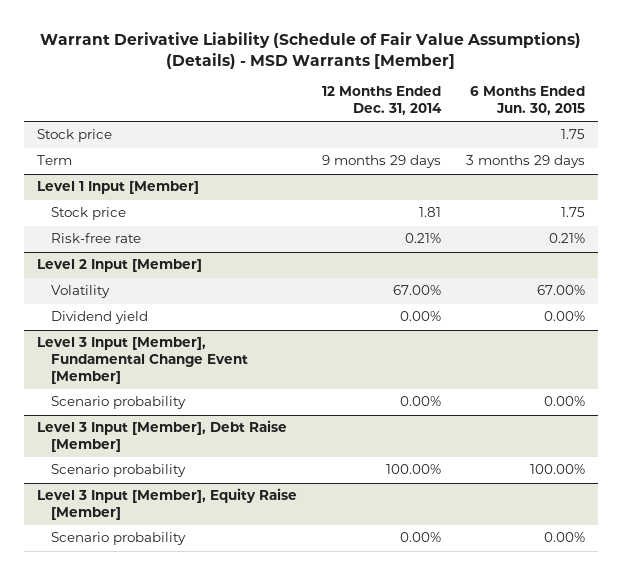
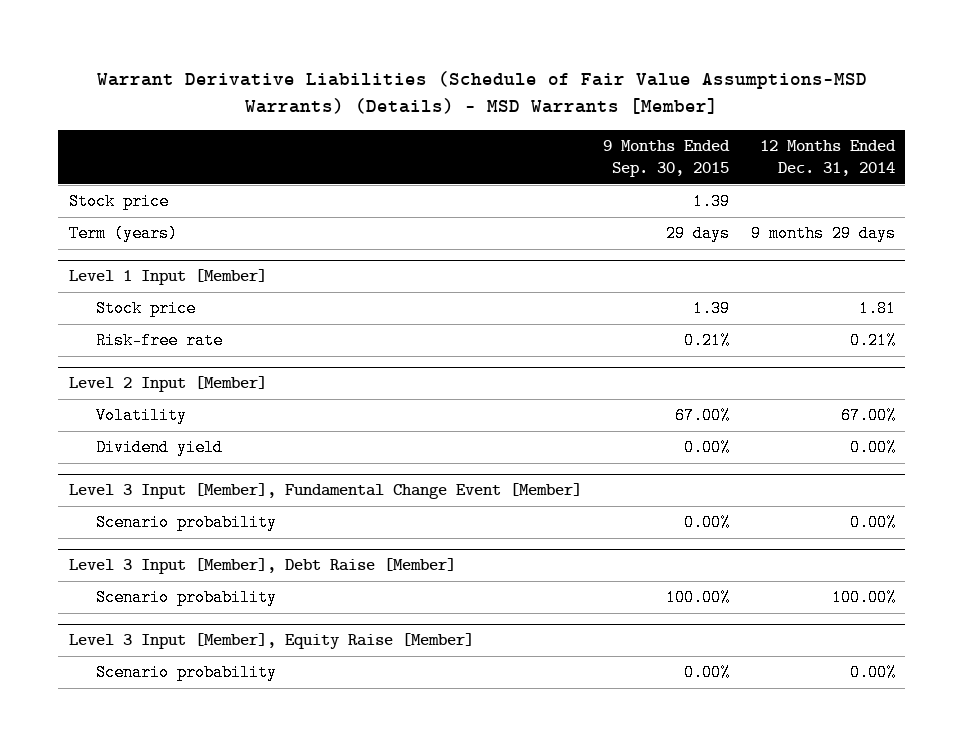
- Warrant Derivative Liability (Schedule of Fair Value Assumptions) (Details) - MSD Warrants [Member]
+ Warrant Derivative Liabilities (Schedule of Fair Value Assumptions-MSD Warrants) (Details) - MSD Warrants [Member]
- | 12 Months Ended Dec. 31, 2014 | 6 Months Ended Jun. 30, 2015
+ | 9 Months Ended Sep. 30, 2015 | 12 Months Ended Dec. 31, 2014
- Term | 9 months 29 days | 3 months 29 days
+ Term (years) | 29 days | 9 months 29 days

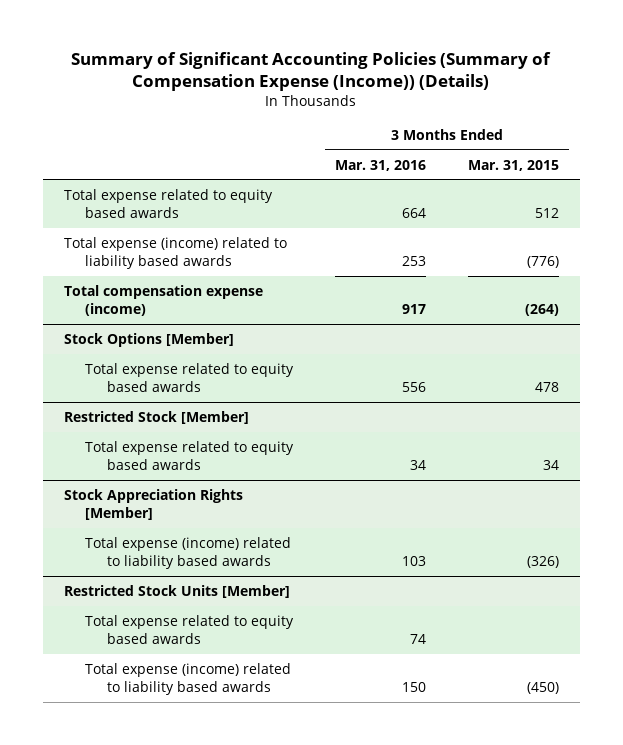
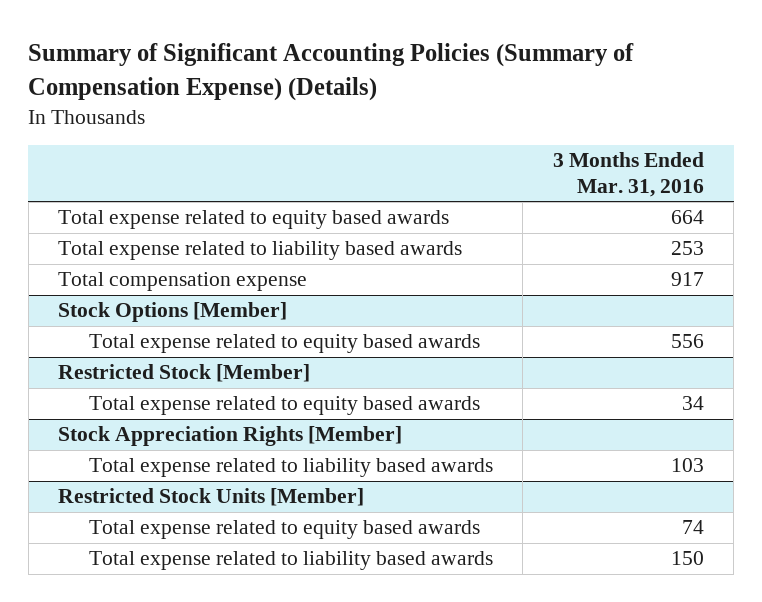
- Summary of Significant Accounting Policies (Summary of Compensation Expense (Income)) (Details)
+ Summary of Significant Accounting Policies (Summary of Compensation Expense) (Details)
- | 3 Months Ended Mar. 31, 2016 | 3 Months Ended Mar. 31, 2015
+ | 3 Months Ended Mar. 31, 2016
- Total expense (income) related to liability based awards | 253 | (776)
- Total compensation expense (income) | 917 | (264)
+ Total expense related to liability based awards | 253
+ Total compensation expense | 917
@ Stock Appreciation Rights [Member]
- Total expense (income) related to liability based awards | 103 | (326)
+ Total expense related to liability based awards | 103
@ Restricted Stock Units [Member]
- Total expense (income) related to liability based awards | 150 | (450)
+ Total expense related to liability based awards | 150

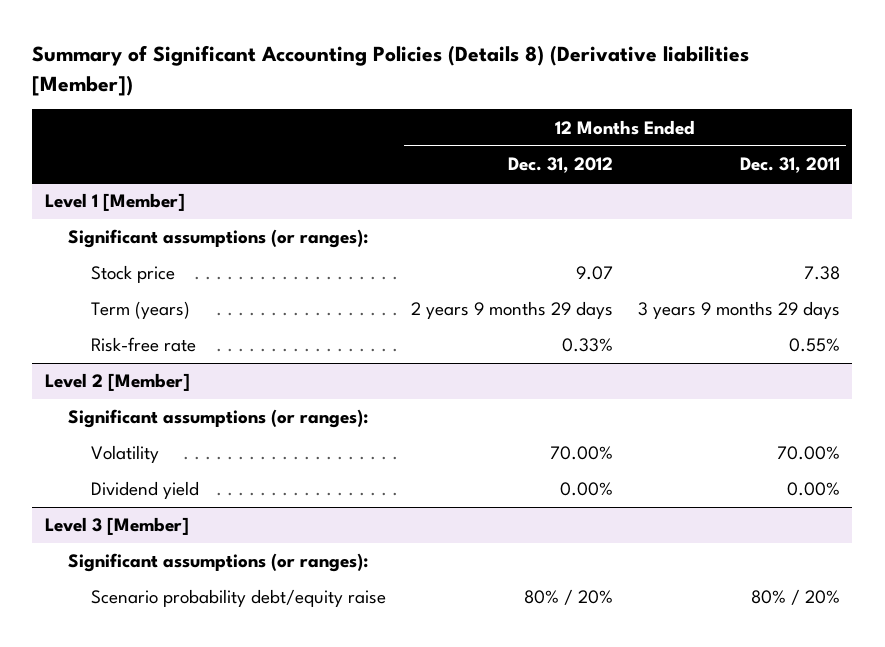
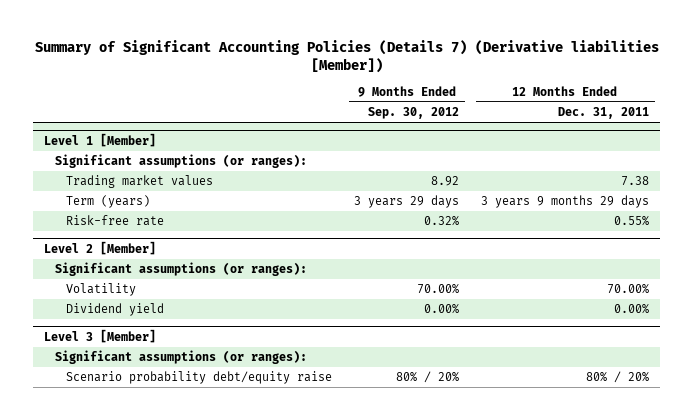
- Summary of Significant Accounting Policies (Details 8) (Derivative liabilities [Member])
+ Summary of Significant Accounting Policies (Details 7) (Derivative liabilities [Member])
- | 12 Months Ended Dec. 31, 2012 | 12 Months Ended Dec. 31, 2011
+ | 9 Months Ended Sep. 30, 2012 | 12 Months Ended Dec. 31, 2011
@ Level 1 [Member]
- Stock price | 9.07 | 7.38
+ Trading market values | 8.92 | 7.38

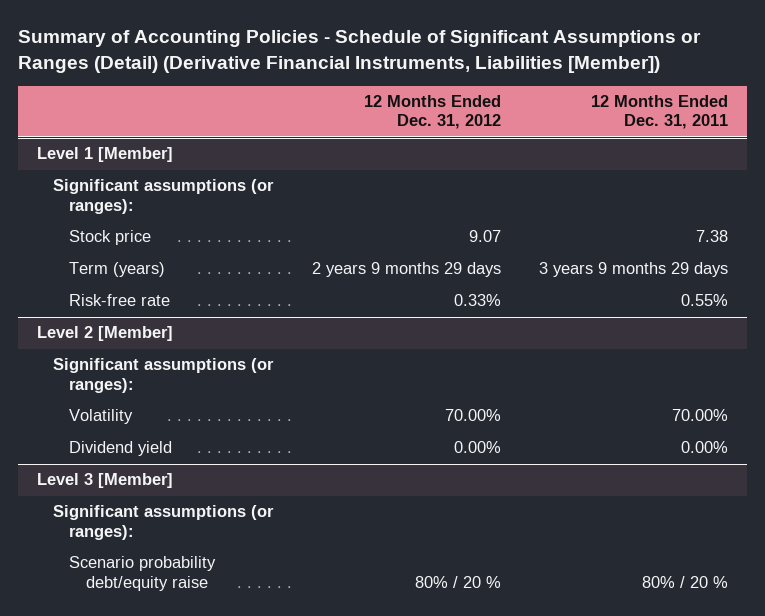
- Summary of Significant Accounting Policies (Details 7) (Derivative liabilities [Member])
+ Summary of Accounting Policies - Schedule of Significant Assumptions or Ranges (Detail) (Derivative Financial Instruments, Liabilities [Member])
- | 9 Months Ended Sep. 30, 2012 | 12 Months Ended Dec. 31, 2011
+ | 12 Months Ended Dec. 31, 2012 | 12 Months Ended Dec. 31, 2011
@ Level 1 [Member]
- Trading market values | 8.92 | 7.38
+ Stock price | 9.07 | 7.38
@ Level 3 [Member]
- Scenario probability debt/equity raise | 80% / 20% | 80% / 20%
+ Scenario probability debt/equity raise | 80% / 20 % | 80% / 20 %

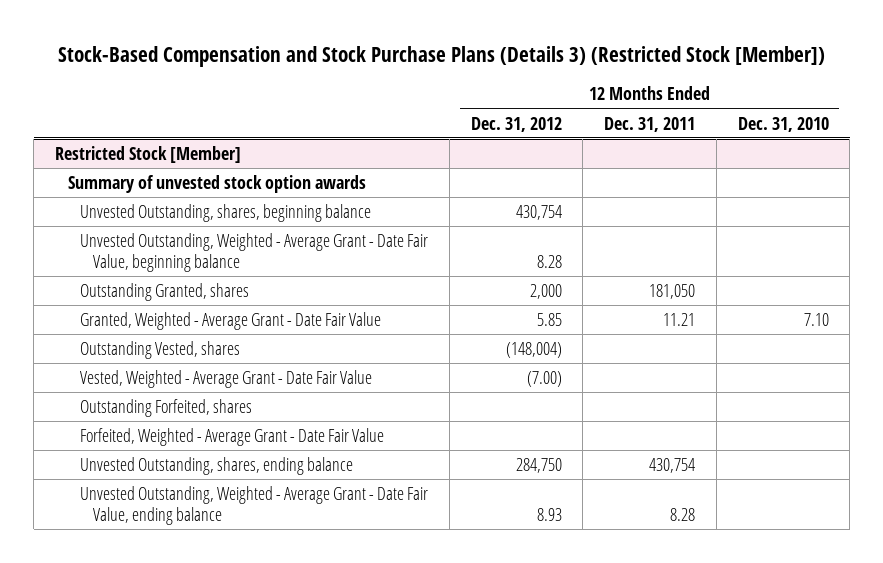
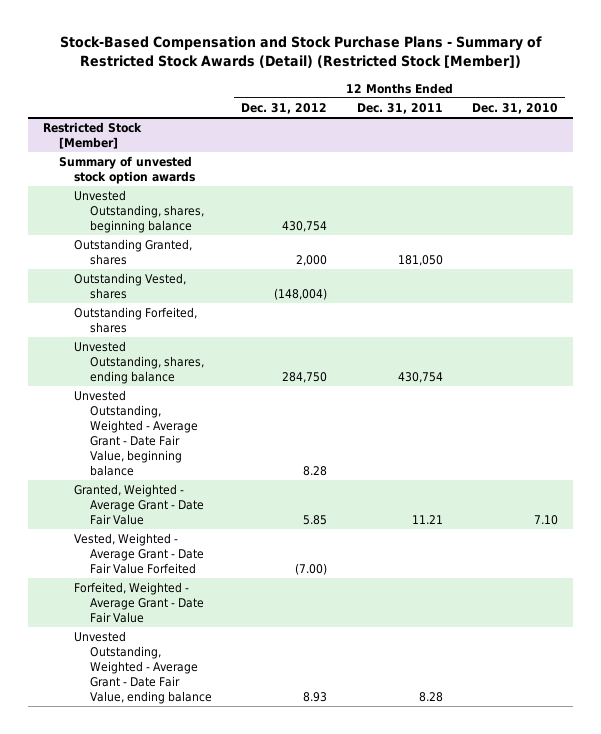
- Stock-Based Compensation and Stock Purchase Plans (Details 3) (Restricted Stock [Member])
+ Stock-Based Compensation and Stock Purchase Plans - Summary of Restricted Stock Awards (Detail) (Restricted Stock [Member])
@ Restricted Stock [Member]
- Vested, Weighted - Average Grant - Date Fair Value | (7.00) | |
moved down: Unvested Outstanding, Weighted - Average Grant - Date Fair Value, beginning balance | 8.28 | |
moved down: Granted, Weighted - Average Grant - Date Fair Value | 5.85 | 11.21 | 7.10
+ Vested, Weighted - Average Grant - Date Fair Value Forfeited | (7.00) | |
moved down: Forfeited, Weighted - Average Grant - Date Fair Value

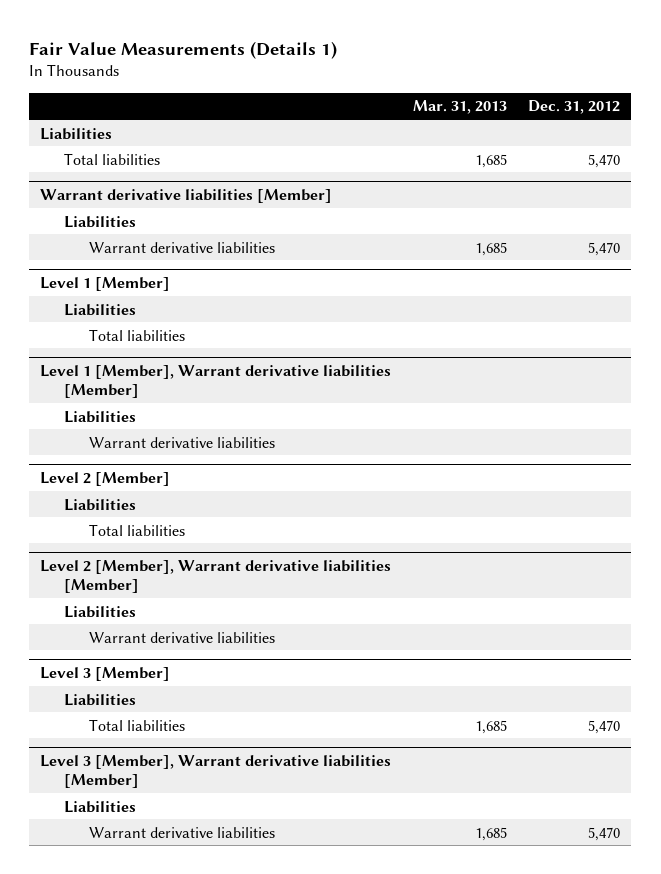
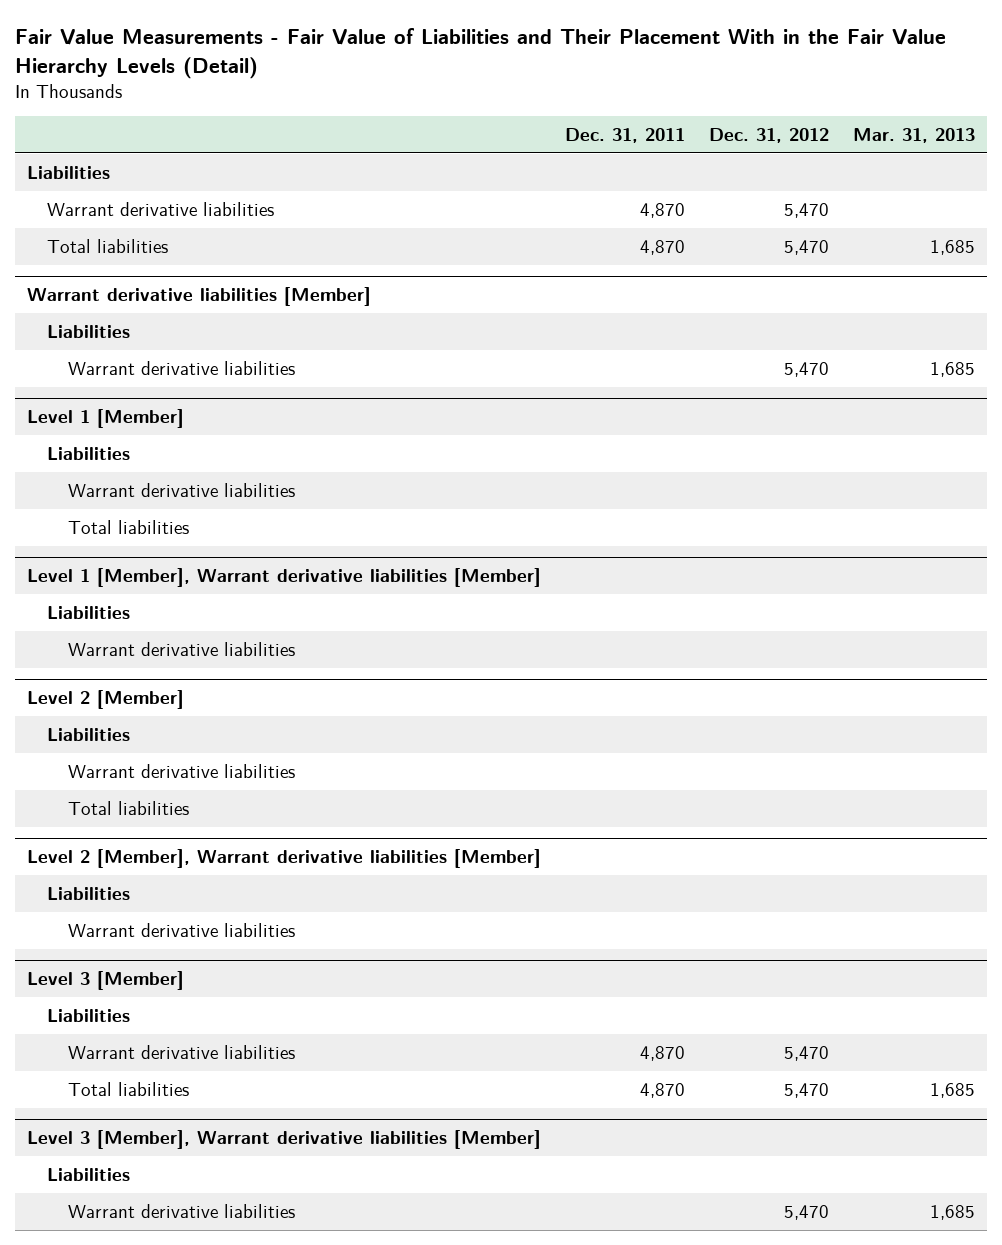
- Fair Value Measurements (Details 1)
+ Fair Value Measurements - Fair Value of Liabilities and Their Placement With in the Fair Value Hierarchy Levels (Detail)
- | Mar. 31, 2013 | Dec. 31, 2012
+ | Dec. 31, 2011 | Dec. 31, 2012 | Mar. 31, 2013
+ Warrant derivative liabilities | 4,870 | 5,470 |
@ Level 1 [Member]
+ Warrant derivative liabilities
@ Level 2 [Member]
+ Warrant derivative liabilities
@ Level 3 [Member]
+ Warrant derivative liabilities | 4,870 | 5,470 |

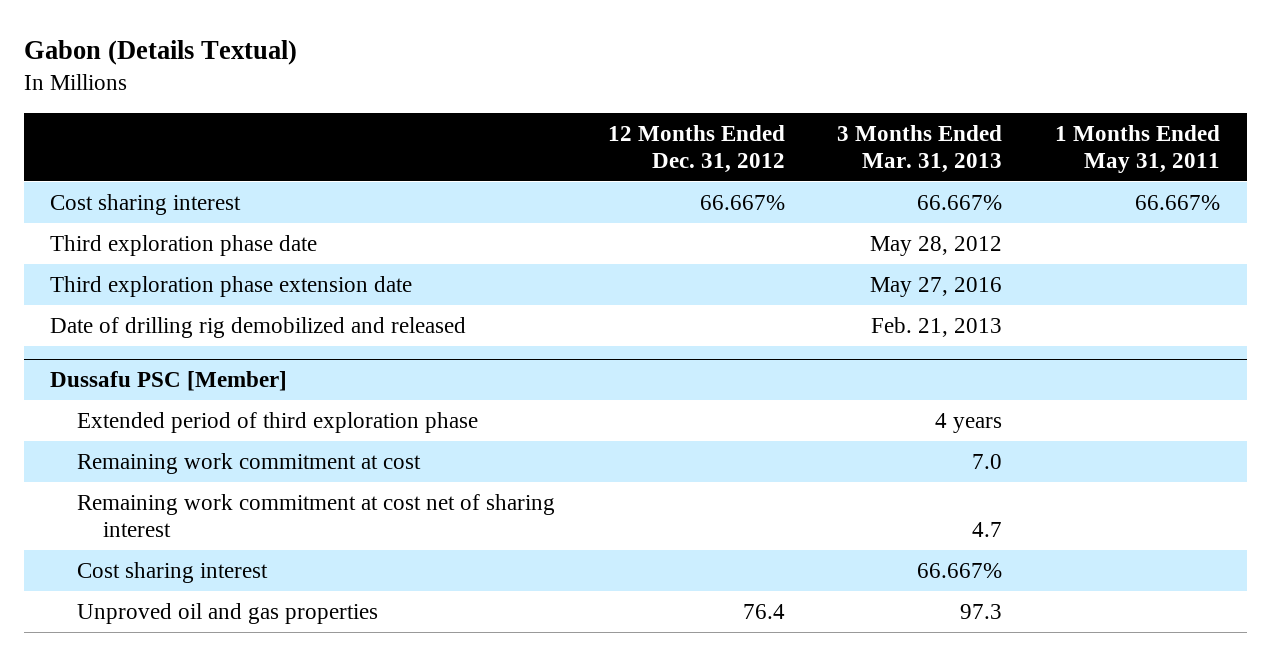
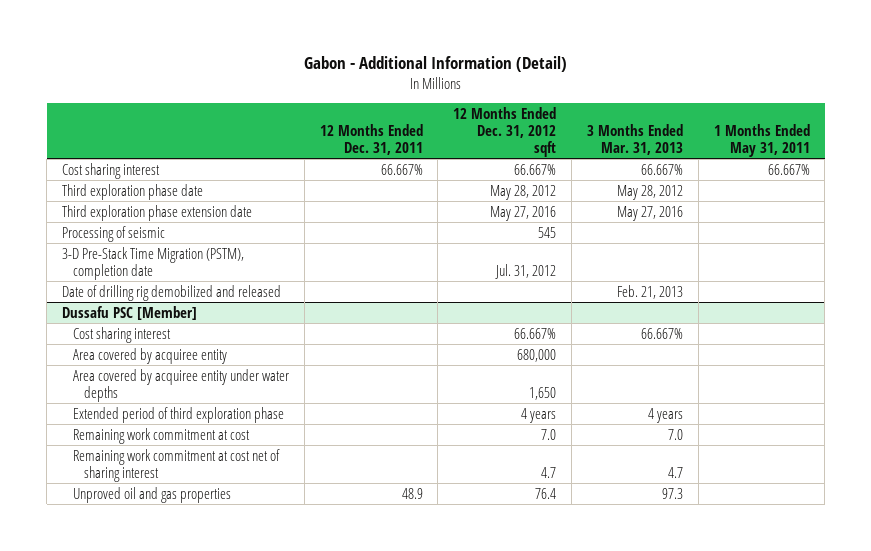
- Gabon (Details Textual)
+ Gabon - Additional Information (Detail)
- | 12 Months Ended Dec. 31, 2012 | 3 Months Ended Mar. 31, 2013 | 1 Months Ended May 31, 2011
+ | 12 Months Ended Dec. 31, 2011 | 12 Months Ended Dec. 31, 2012 sqft | 3 Months Ended Mar. 31, 2013 | 1 Months Ended May 31, 2011
+ Processing of seismic | | 545 | |
+ 3-D Pre-Stack Time Migration (PSTM), completion date | | Jul. 31, 2012 | |
@ Dussafu PSC [Member]
moved up: Cost sharing interest | | 66.667% | 66.667% |
+ Area covered by acquiree entity | | 680,000 | |
+ Area covered by acquiree entity under water depths | | 1,650 | |

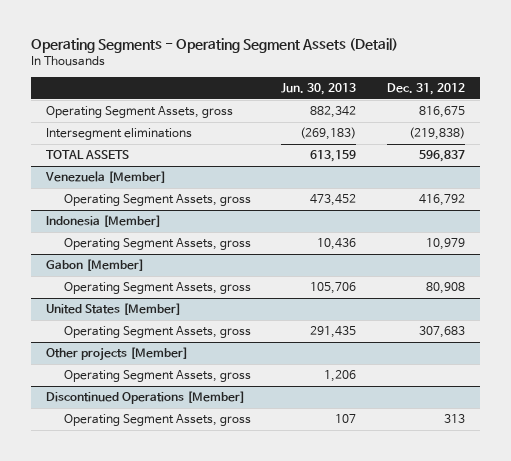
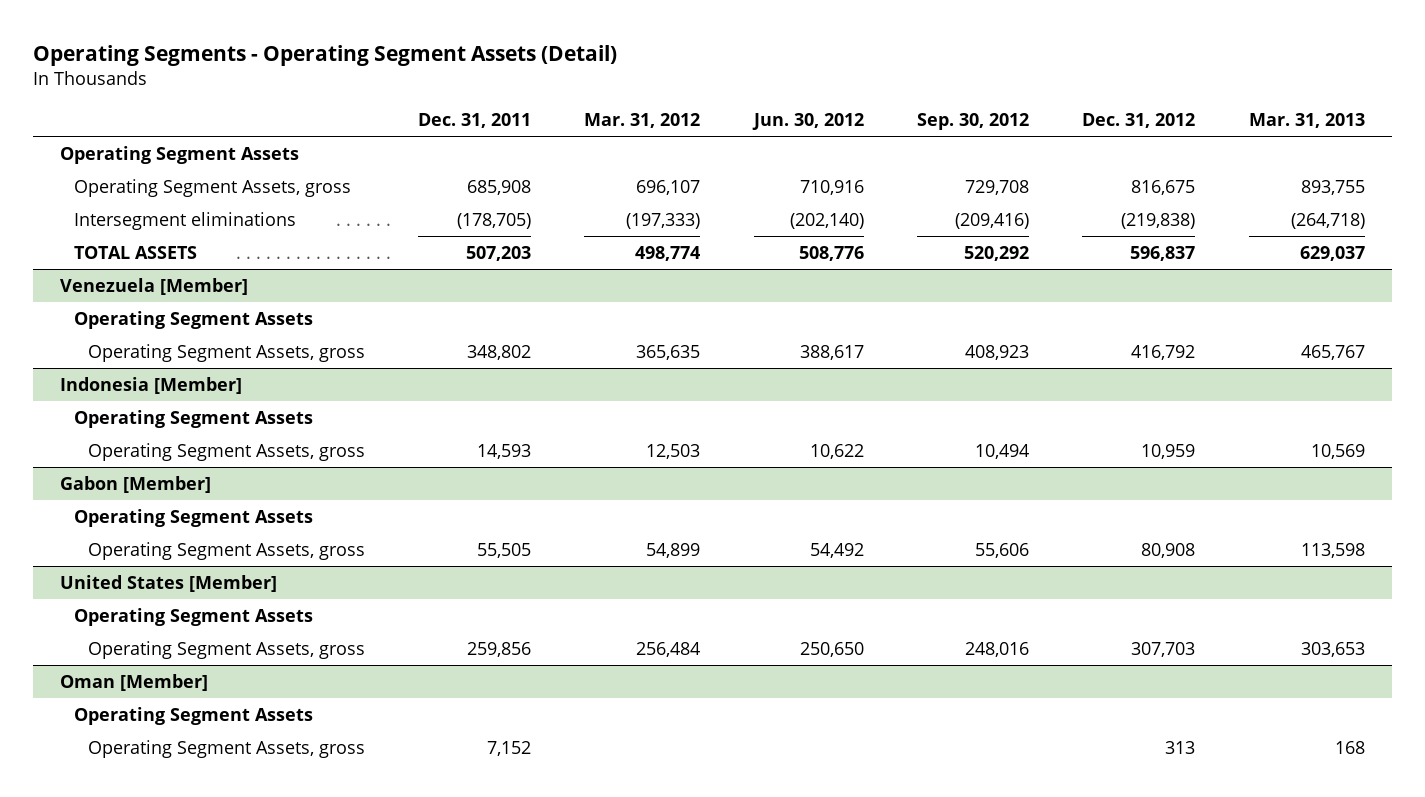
- | Jun. 30, 2013 | Dec. 31, 2012
+ | Dec. 31, 2011 | Mar. 31, 2012 | Jun. 30, 2012 | Sep. 30, 2012 | Dec. 31, 2012 | Mar. 31, 2013
+ Operating Segment Assets
@ Venezuela [Member]
+ Operating Segment Assets
@ Indonesia [Member]
- Operating Segment Assets, gross | 10,436 | 10,979
+ Operating Segment Assets
+ Operating Segment Assets, gross | 14,593 | 12,503 | 10,622 | 10,494 | 10,959 | 10,569
@ Gabon [Member]
+ Operating Segment Assets
@ United States [Member]
- Operating Segment Assets, gross | 291,435 | 307,683
- Other projects [Member]
- Operating Segment Assets, gross | 1,206 |
- Discontinued Operations [Member]
@ United States [Member]
+ Operating Segment Assets
+ Operating Segment Assets, gross | 259,856 | 256,484 | 250,650 | 248,016 | 307,703 | 303,653
+ Oman [Member]
+ Operating Segment Assets

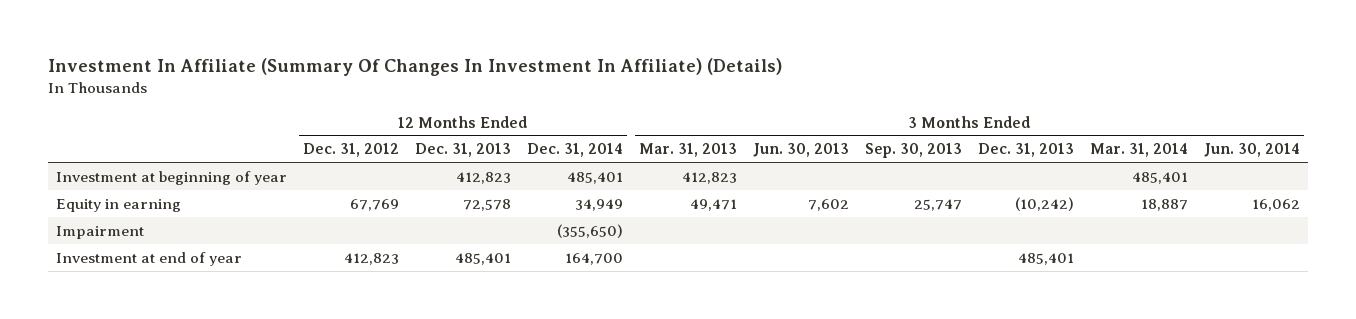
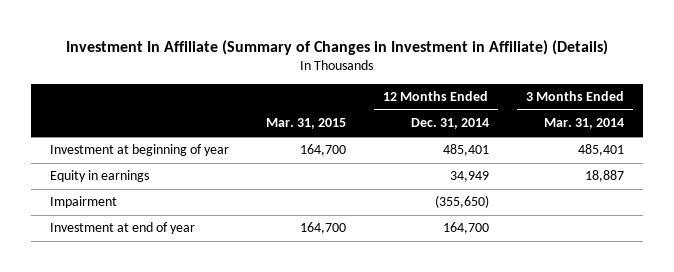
- Investment In Affiliate (Summary Of Changes In Investment In Affiliate) (Details)
+ Investment In Affiliate (Summary of Changes in Investment in Affiliate) (Details)
- | 12 Months Ended Dec. 31, 2012 | 12 Months Ended Dec. 31, 2013 | 12 Months Ended Dec. 31, 2014 | 3 Months Ended Mar. 31, 2013 | 3 Months Ended Jun. 30, 2013 | 3 Months Ended Sep. 30, 2013 | 3 Months Ended Dec. 31, 2013 | 3 Months Ended Mar. 31, 2014 | 3 Months Ended Jun. 30, 2014
+ | Mar. 31, 2015 | 12 Months Ended Dec. 31, 2014 | 3 Months Ended Mar. 31, 2014
- Equity in earning | 67,769 | 72,578 | 34,949 | 49,471 | 7,602 | 25,747 | (10,242) | 18,887 | 16,062
+ Equity in earnings | | 34,949 | 18,887

